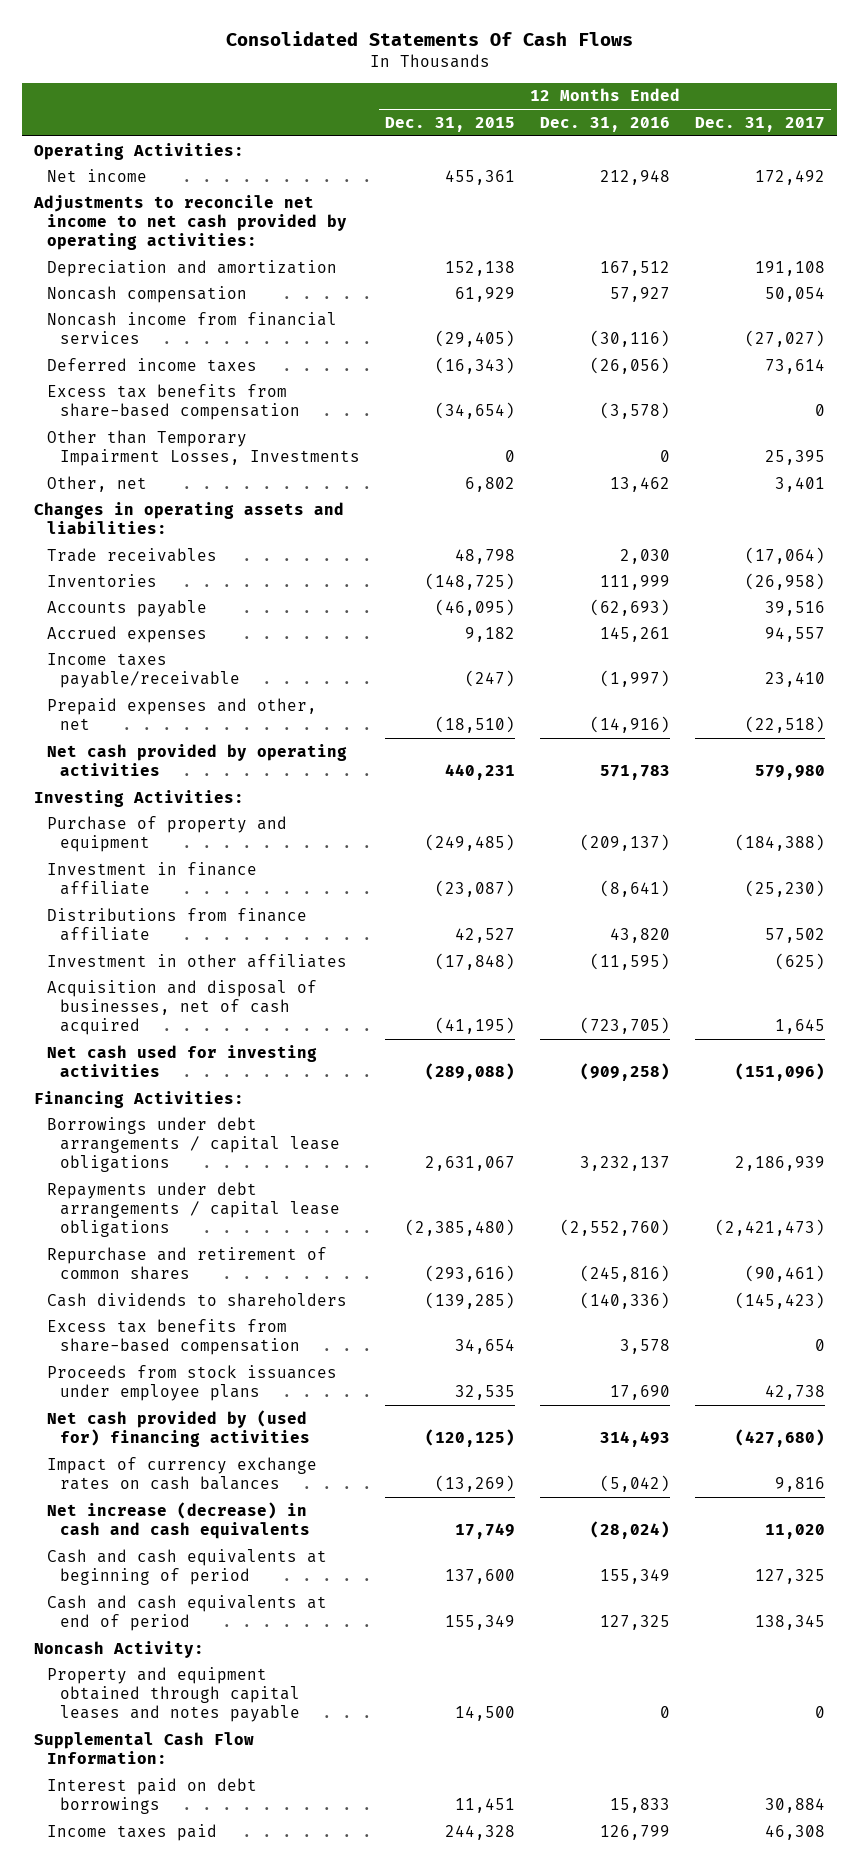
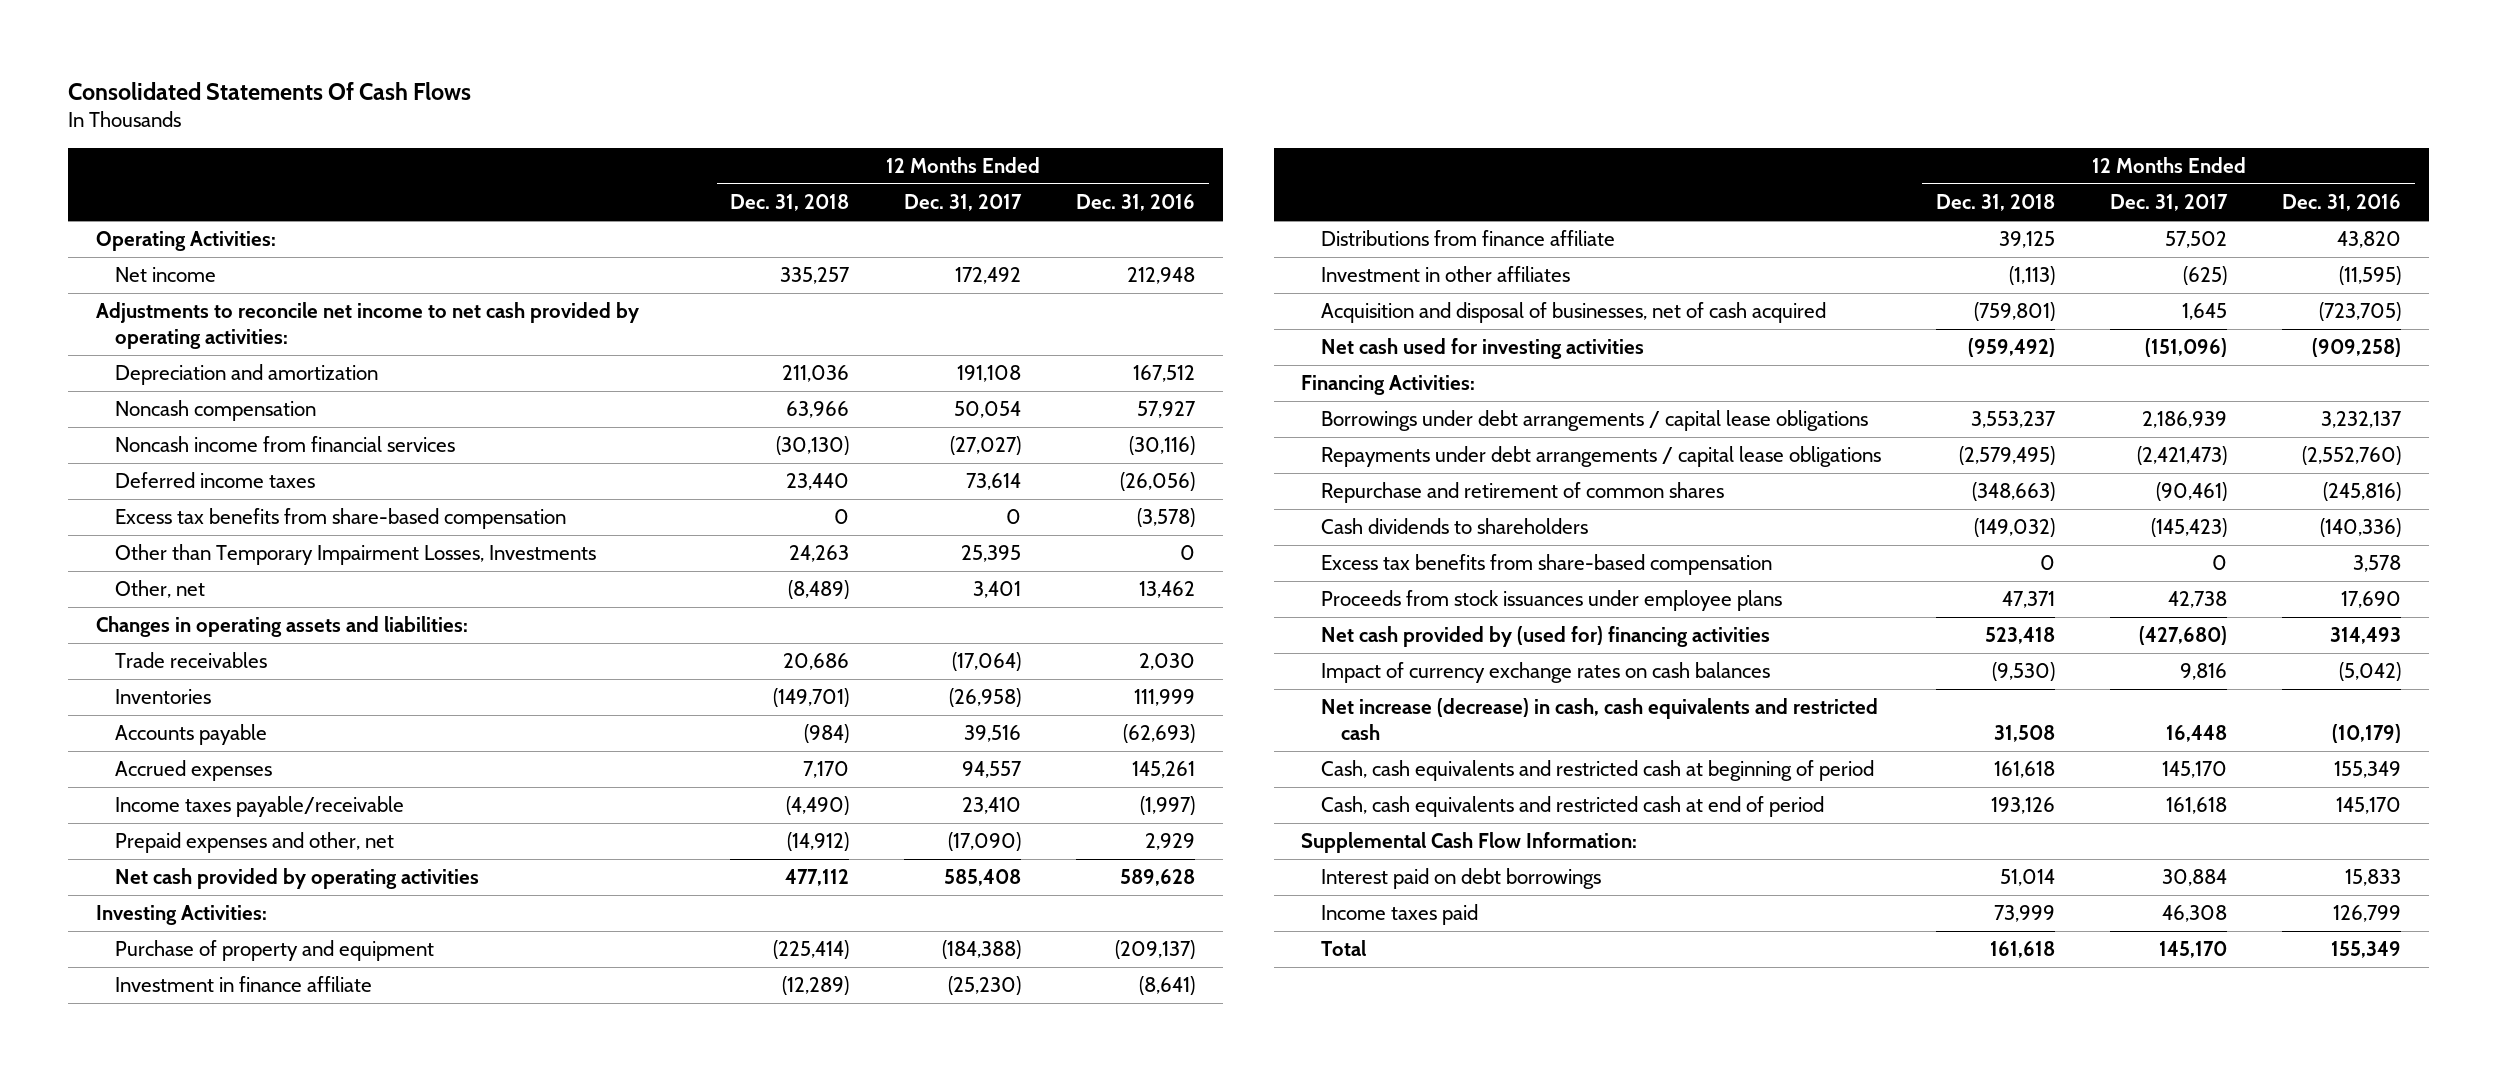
- | 12 Months Ended Dec. 31, 2015 | 12 Months Ended Dec. 31, 2016 | 12 Months Ended Dec. 31, 2017
+ | 12 Months Ended Dec. 31, 2018 | 12 Months Ended Dec. 31, 2017 | 12 Months Ended Dec. 31, 2016
- Prepaid expenses and other, net | (18,510) | (14,916) | (22,518)
- Net cash provided by operating activities | 440,231 | 571,783 | 579,980
+ Prepaid expenses and other, net | (14,912) | (17,090) | 2,929
+ Net cash provided by operating activities | 477,112 | 585,408 | 589,628
- Net increase (decrease) in cash and cash equivalents | 17,749 | (28,024) | 11,020
- Cash and cash equivalents at beginning of period | 137,600 | 155,349 | 127,325
- Cash and cash equivalents at end of period | 155,349 | 127,325 | 138,345
- Noncash Activity:
- Property and equipment obtained through capital leases and notes payable | 14,500 | 0 | 0
+ Net increase (decrease) in cash, cash equivalents and restricted cash | 31,508 | 16,448 | (10,179)
+ Cash, cash equivalents and restricted cash at beginning of period | 161,618 | 145,170 | 155,349
+ Cash, cash equivalents and restricted cash at end of period | 193,126 | 161,618 | 145,170
+ Total | 161,618 | 145,170 | 155,349

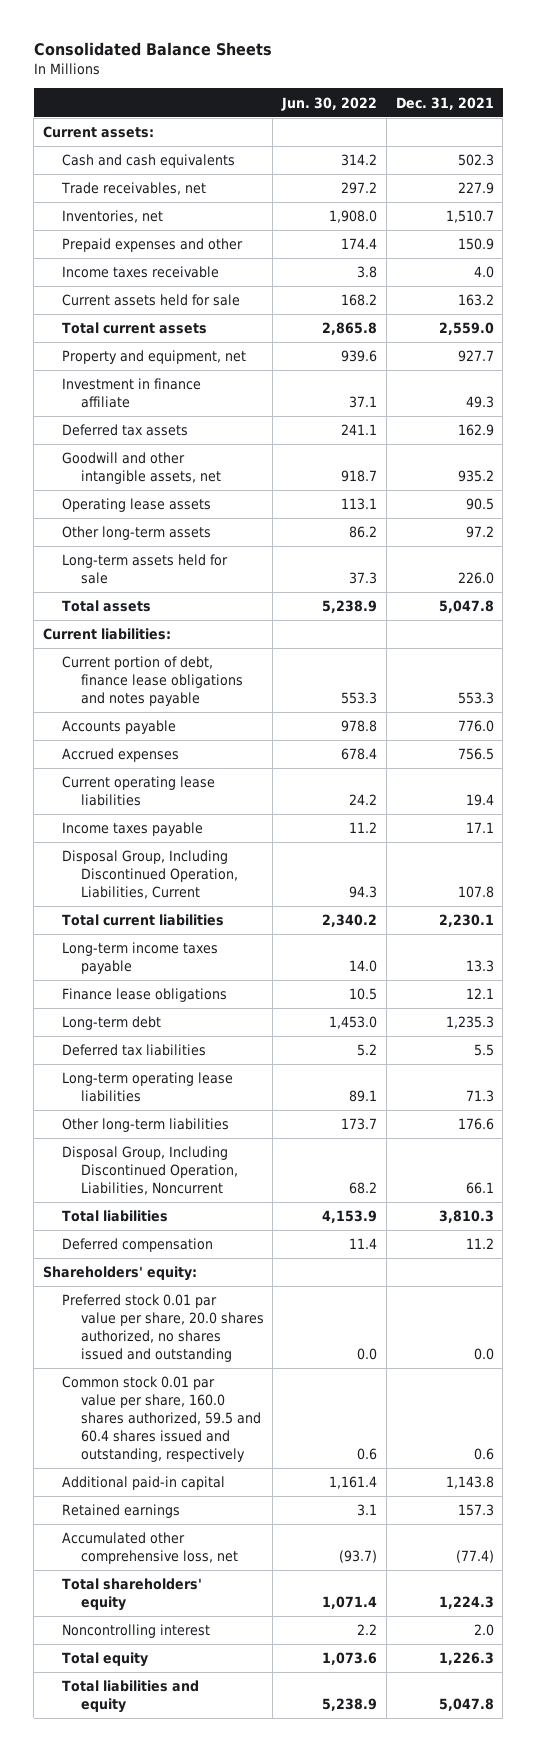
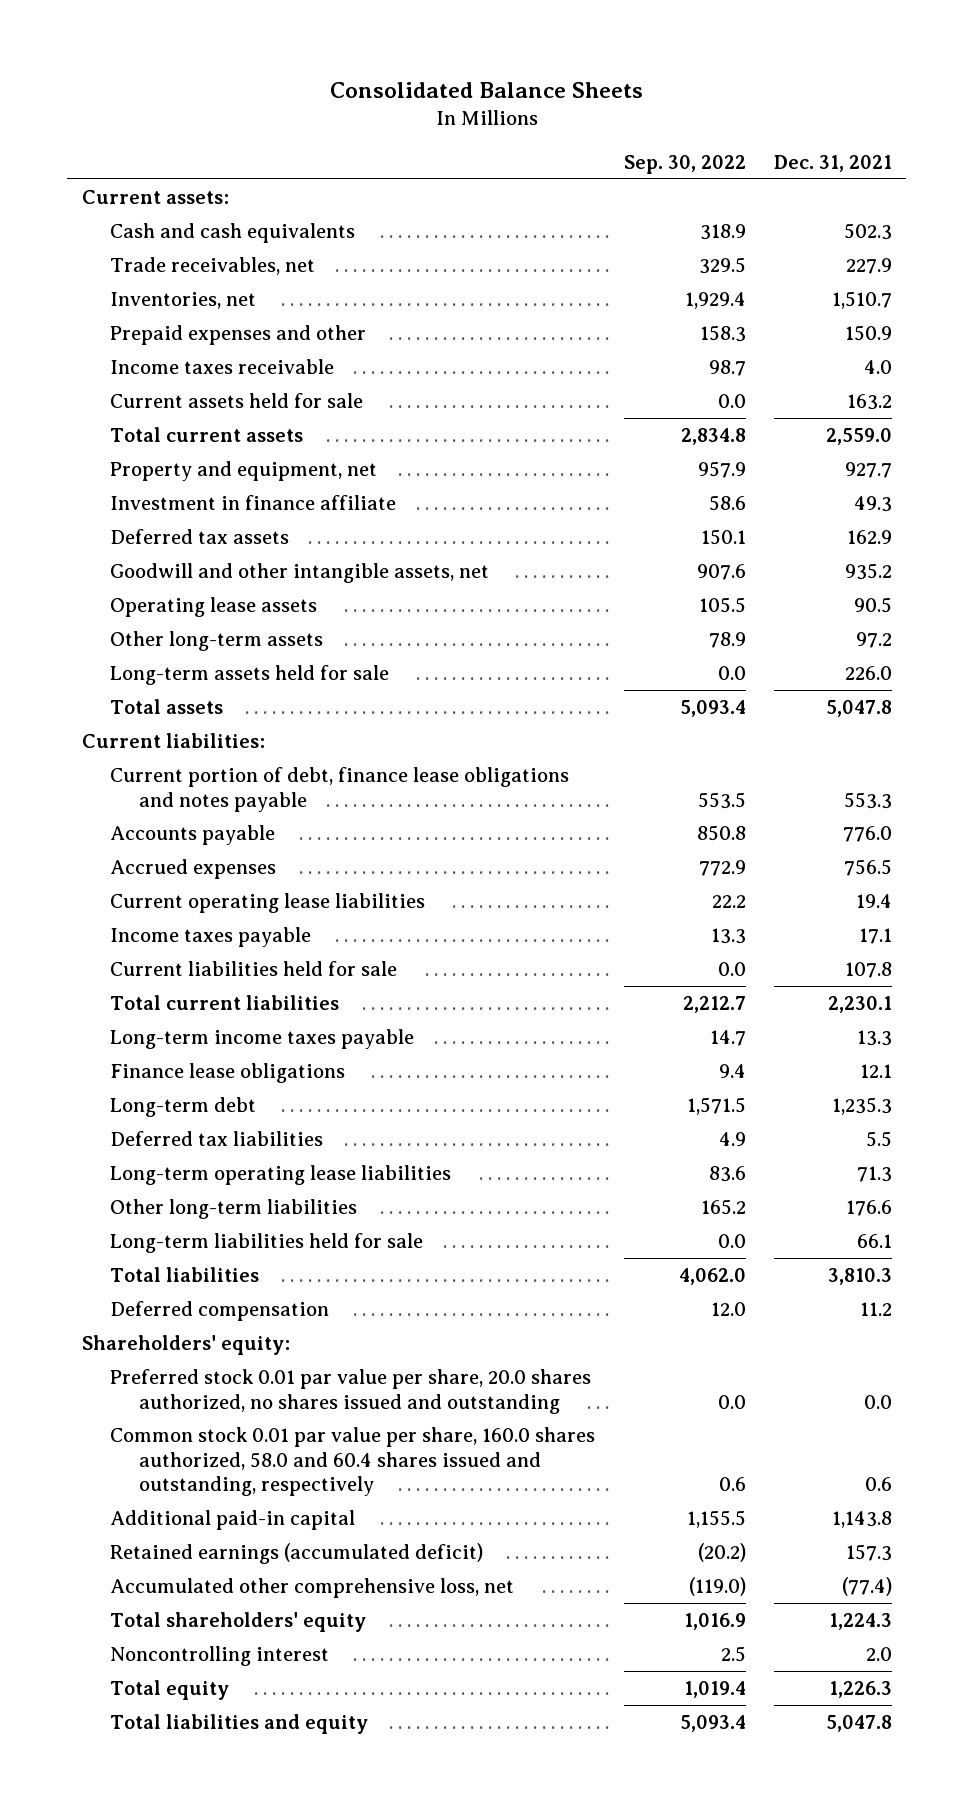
- | Jun. 30, 2022 | Dec. 31, 2021
+ | Sep. 30, 2022 | Dec. 31, 2021
- Disposal Group, Including Discontinued Operation, Liabilities, Current | 94.3 | 107.8
+ Current liabilities held for sale | 0.0 | 107.8
- Disposal Group, Including Discontinued Operation, Liabilities, Noncurrent | 68.2 | 66.1
+ Long-term liabilities held for sale | 0.0 | 66.1
- Common stock 0.01 par value per share, 160.0 shares authorized, 59.5 and 60.4 shares issued and outstanding, respectively | 0.6 | 0.6
+ Common stock 0.01 par value per share, 160.0 shares authorized, 58.0 and 60.4 shares issued and outstanding, respectively | 0.6 | 0.6
- Retained earnings | 3.1 | 157.3
+ Retained earnings (accumulated deficit) | (20.2) | 157.3

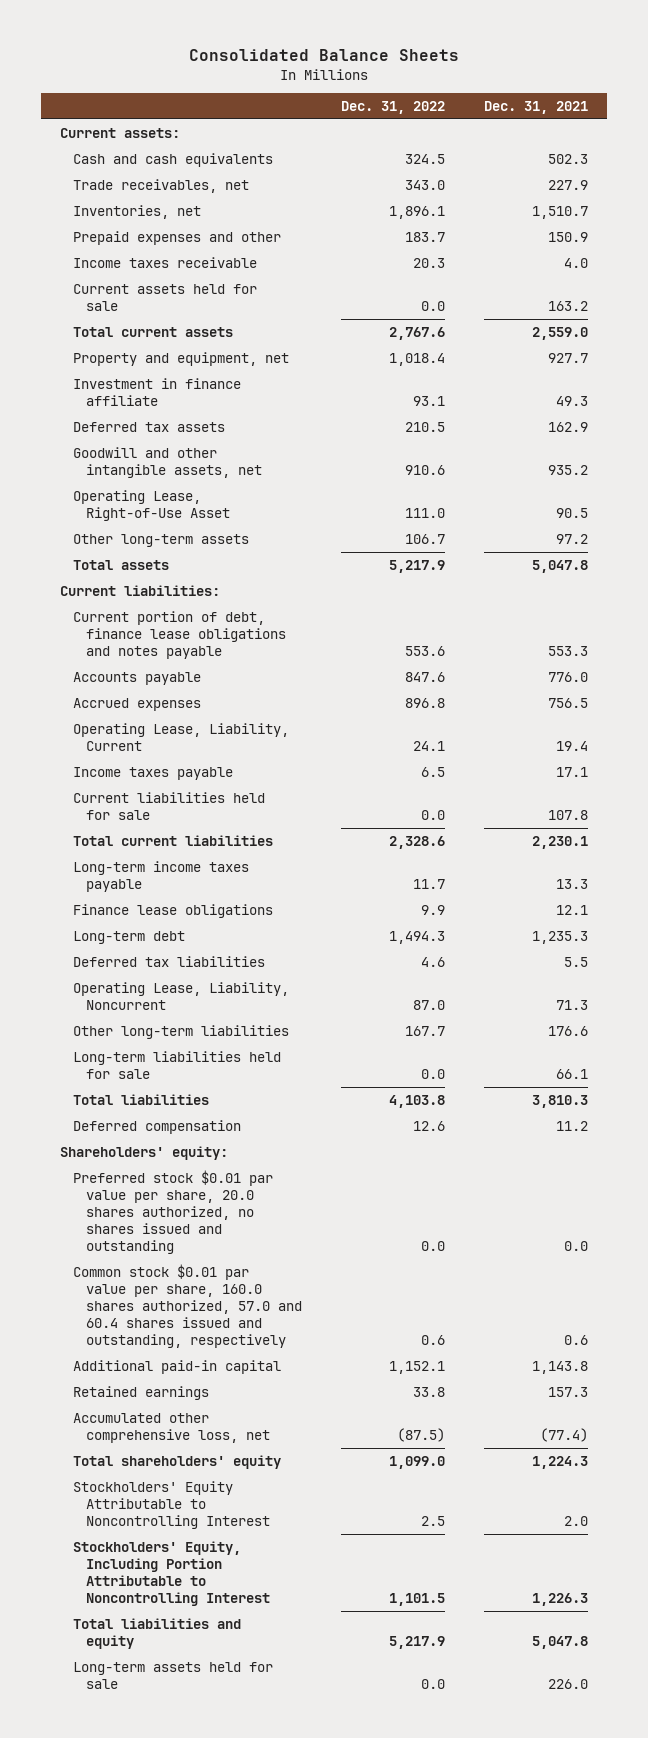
- | Sep. 30, 2022 | Dec. 31, 2021
+ | Dec. 31, 2022 | Dec. 31, 2021
- Operating lease assets | 105.5 | 90.5
+ Operating Lease, Right-of-Use Asset | 111.0 | 90.5
- Current operating lease liabilities | 22.2 | 19.4
+ Operating Lease, Liability, Current | 24.1 | 19.4
- Long-term operating lease liabilities | 83.6 | 71.3
+ Operating Lease, Liability, Noncurrent | 87.0 | 71.3
- Preferred stock 0.01 par value per share, 20.0 shares authorized, no shares issued and outstanding | 0.0 | 0.0
- Common stock 0.01 par value per share, 160.0 shares authorized, 58.0 and 60.4 shares issued and outstanding, respectively | 0.6 | 0.6
+ Preferred stock $0.01 par value per share, 20.0 shares authorized, no shares issued and outstanding | 0.0 | 0.0
+ Common stock $0.01 par value per share, 160.0 shares authorized, 57.0 and 60.4 shares issued and outstanding, respectively | 0.6 | 0.6
- Retained earnings (accumulated deficit) | (20.2) | 157.3
+ Retained earnings | 33.8 | 157.3
- Noncontrolling interest | 2.5 | 2.0
- Total equity | 1,019.4 | 1,226.3
+ Stockholders' Equity Attributable to Noncontrolling Interest | 2.5 | 2.0
+ Stockholders' Equity, Including Portion Attributable to Noncontrolling Interest | 1,101.5 | 1,226.3
moved down: Long-term assets held for sale | 0.0 | 226.0

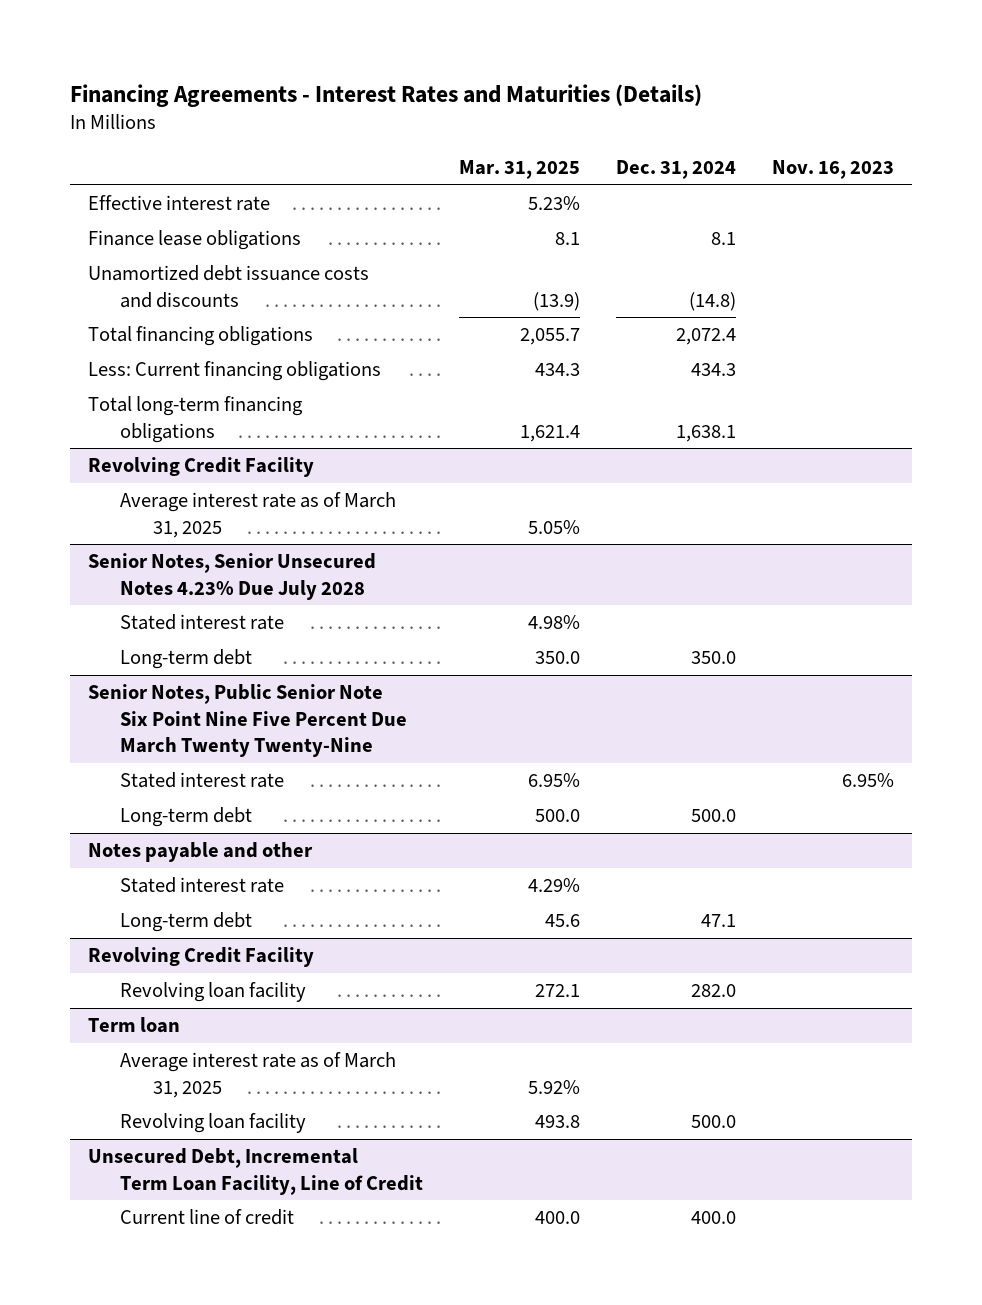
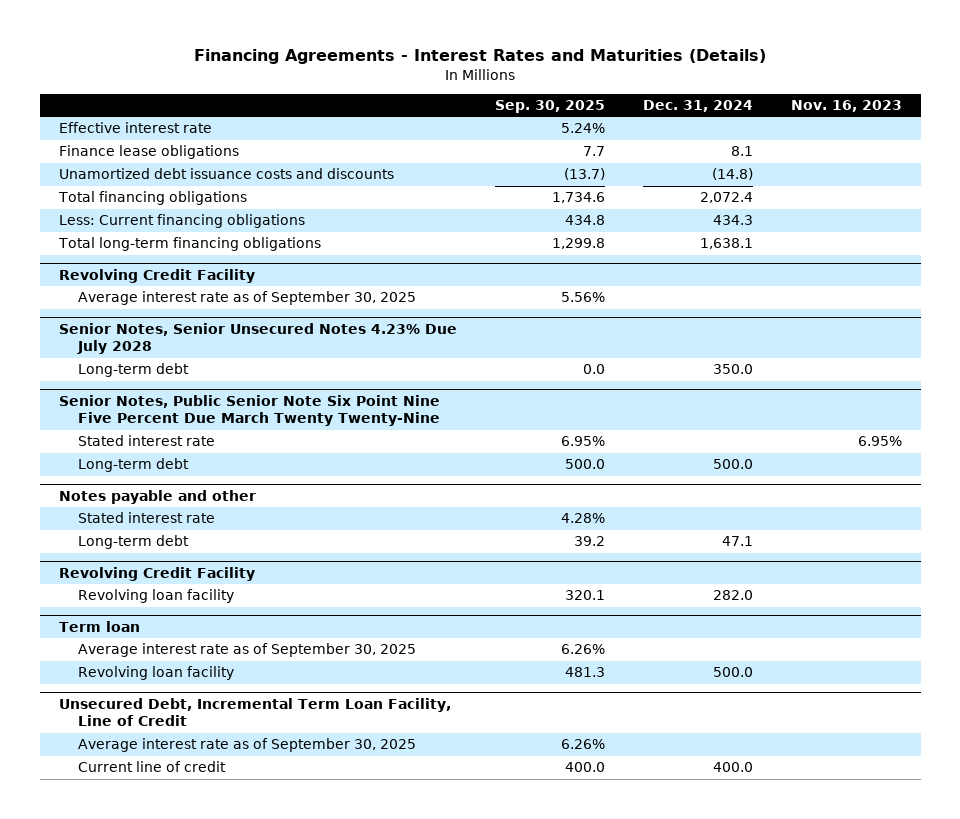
- | Mar. 31, 2025 | Dec. 31, 2024 | Nov. 16, 2023
+ | Sep. 30, 2025 | Dec. 31, 2024 | Nov. 16, 2023
@ Revolving Credit Facility
- Average interest rate as of March 31, 2025 | 5.05% | |
+ Average interest rate as of September 30, 2025 | 5.56% | |
@ Senior Notes, Senior Unsecured Notes 4.23% Due July 2028
- Stated interest rate | 4.98% | |
@ Term loan
- Average interest rate as of March 31, 2025 | 5.92% | |
+ Average interest rate as of September 30, 2025 | 6.26% | |
@ Unsecured Debt, Incremental Term Loan Facility, Line of Credit
+ Average interest rate as of September 30, 2025 | 6.26% | |

